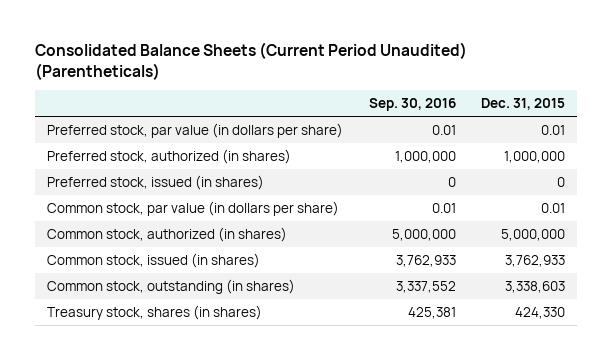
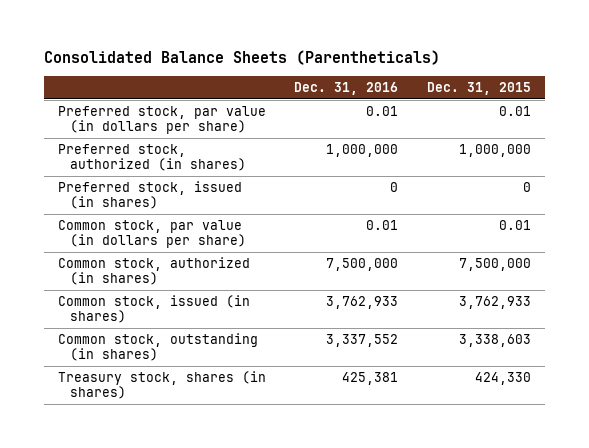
- Consolidated Balance Sheets (Current Period Unaudited) (Parentheticals)
+ Consolidated Balance Sheets (Parentheticals)
- | Sep. 30, 2016 | Dec. 31, 2015
+ | Dec. 31, 2016 | Dec. 31, 2015
- Common stock, authorized (in shares) | 5,000,000 | 5,000,000
+ Common stock, authorized (in shares) | 7,500,000 | 7,500,000

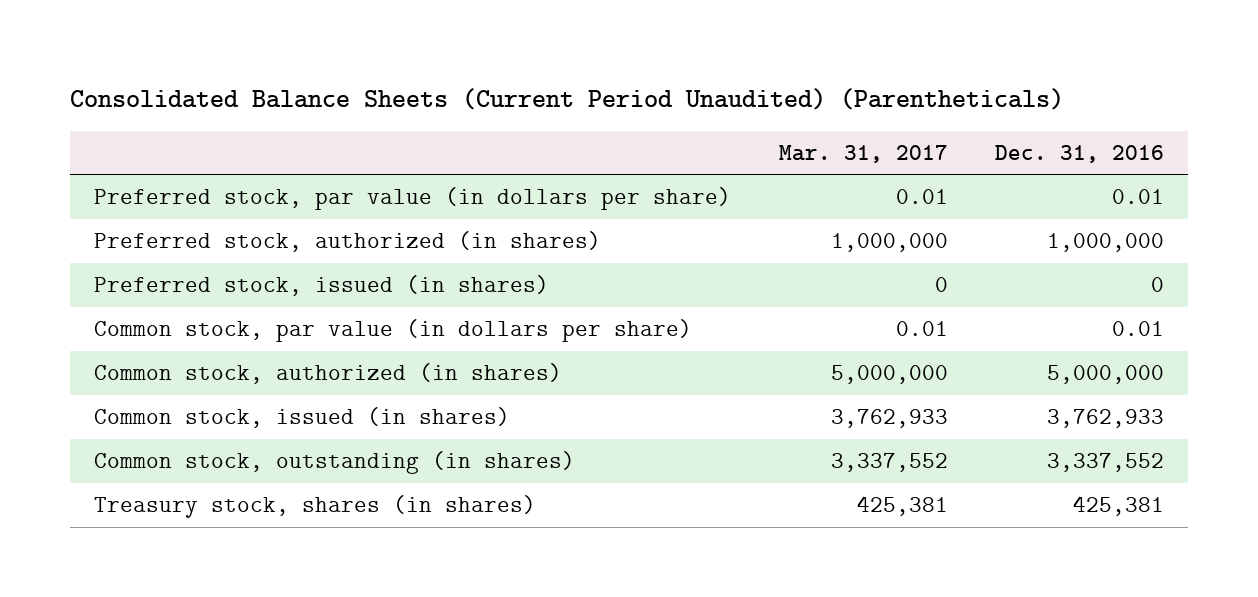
- Consolidated Balance Sheets (Parentheticals)
+ Consolidated Balance Sheets (Current Period Unaudited) (Parentheticals)
- | Dec. 31, 2016 | Dec. 31, 2015
+ | Mar. 31, 2017 | Dec. 31, 2016
- Common stock, authorized (in shares) | 7,500,000 | 7,500,000
+ Common stock, authorized (in shares) | 5,000,000 | 5,000,000

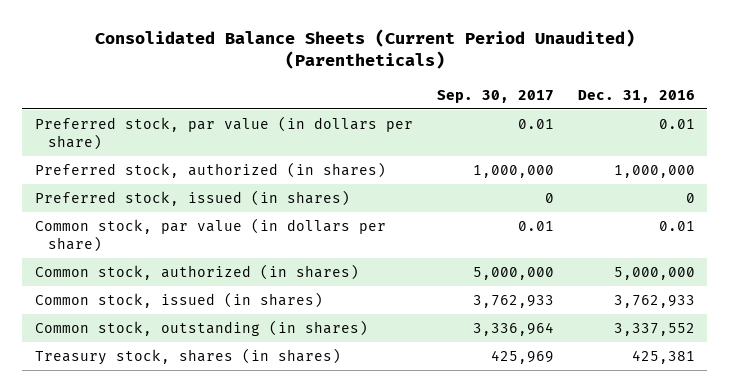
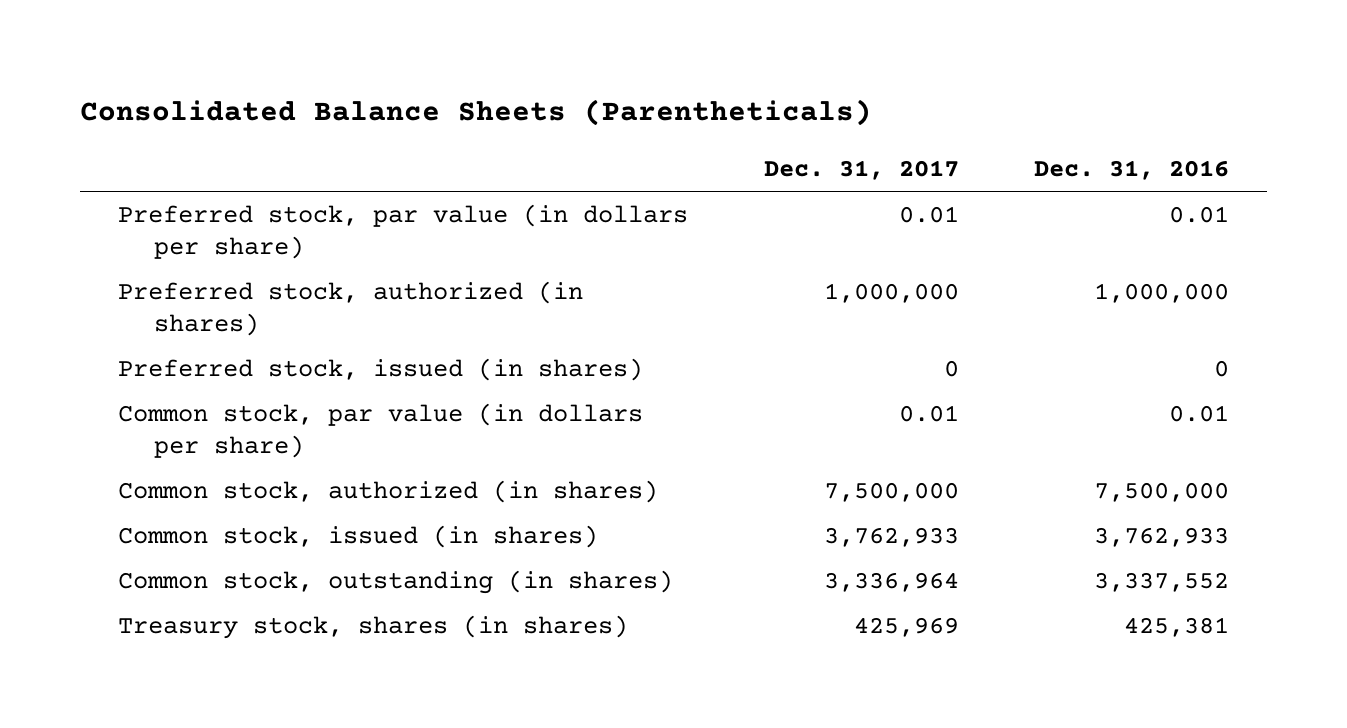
- Consolidated Balance Sheets (Current Period Unaudited) (Parentheticals)
+ Consolidated Balance Sheets (Parentheticals)
- | Sep. 30, 2017 | Dec. 31, 2016
+ | Dec. 31, 2017 | Dec. 31, 2016
- Common stock, authorized (in shares) | 5,000,000 | 5,000,000
+ Common stock, authorized (in shares) | 7,500,000 | 7,500,000

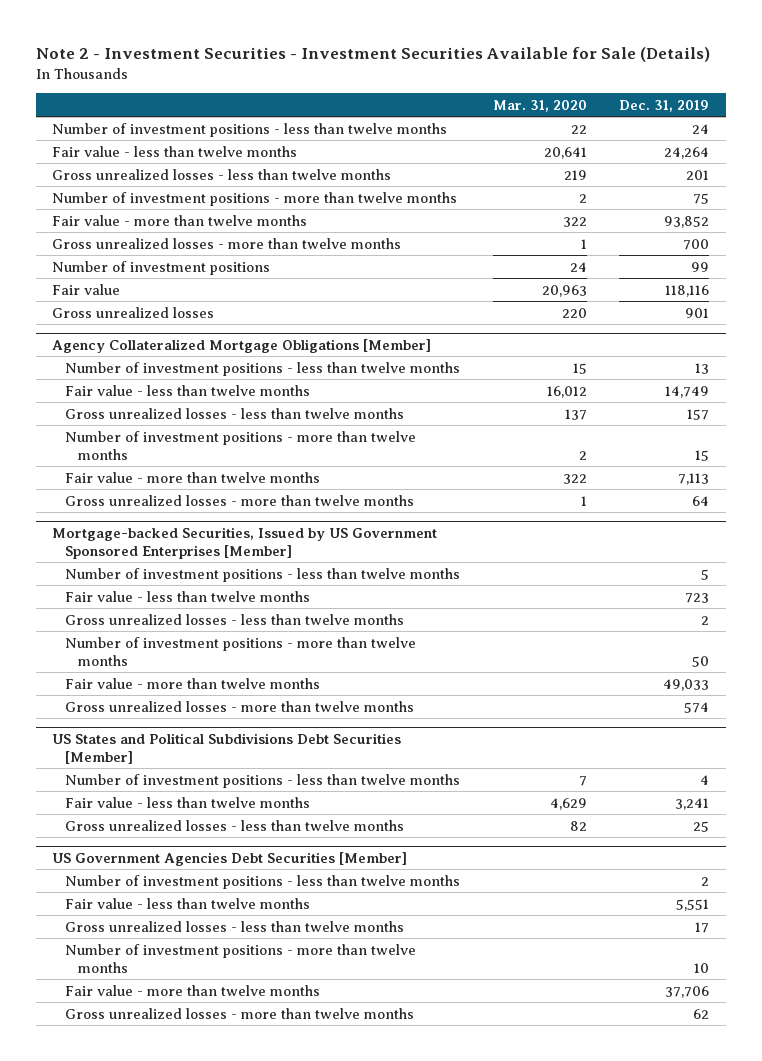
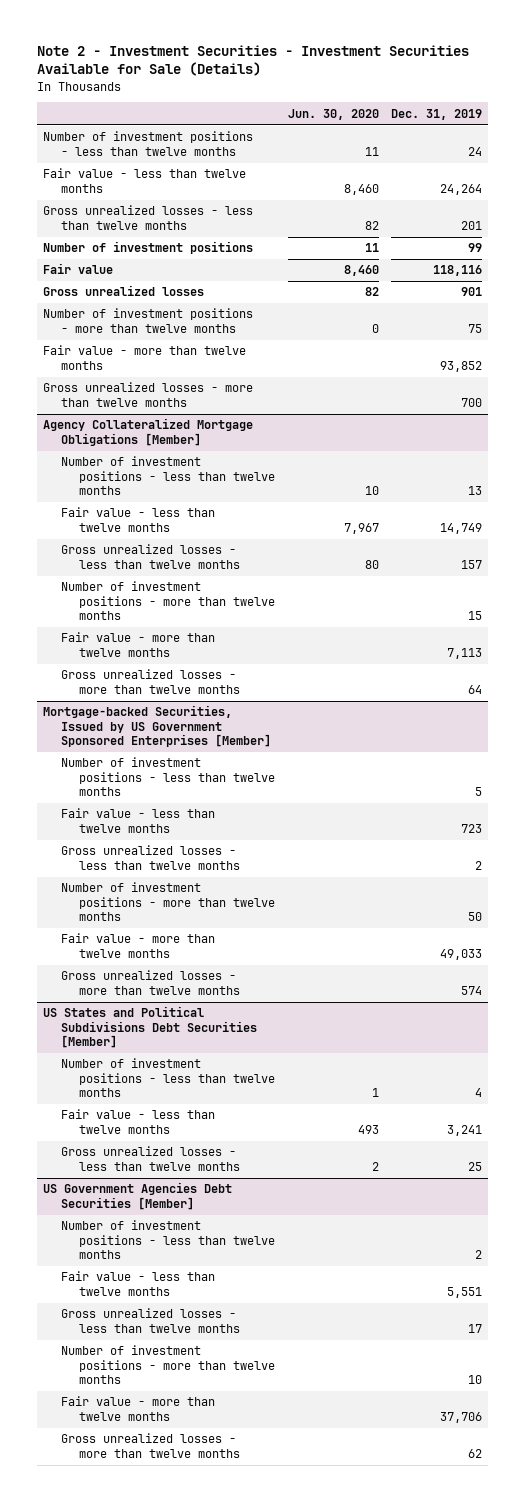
- | Mar. 31, 2020 | Dec. 31, 2019
+ | Jun. 30, 2020 | Dec. 31, 2019
moved down: Number of investment positions - more than twelve months | 0 | 75
moved down: Fair value - more than twelve months | | 93,852
moved down: Gross unrealized losses - more than twelve months | | 700

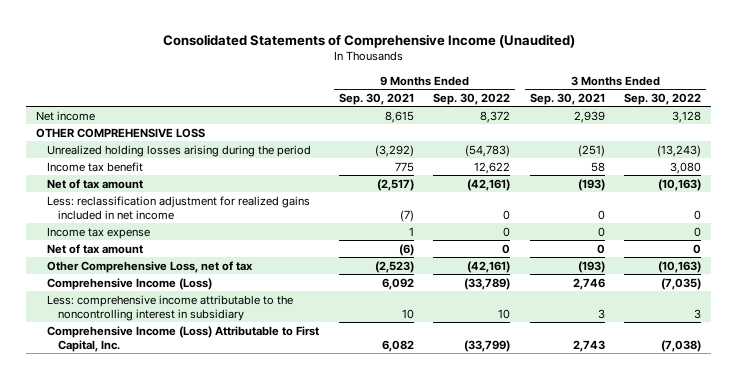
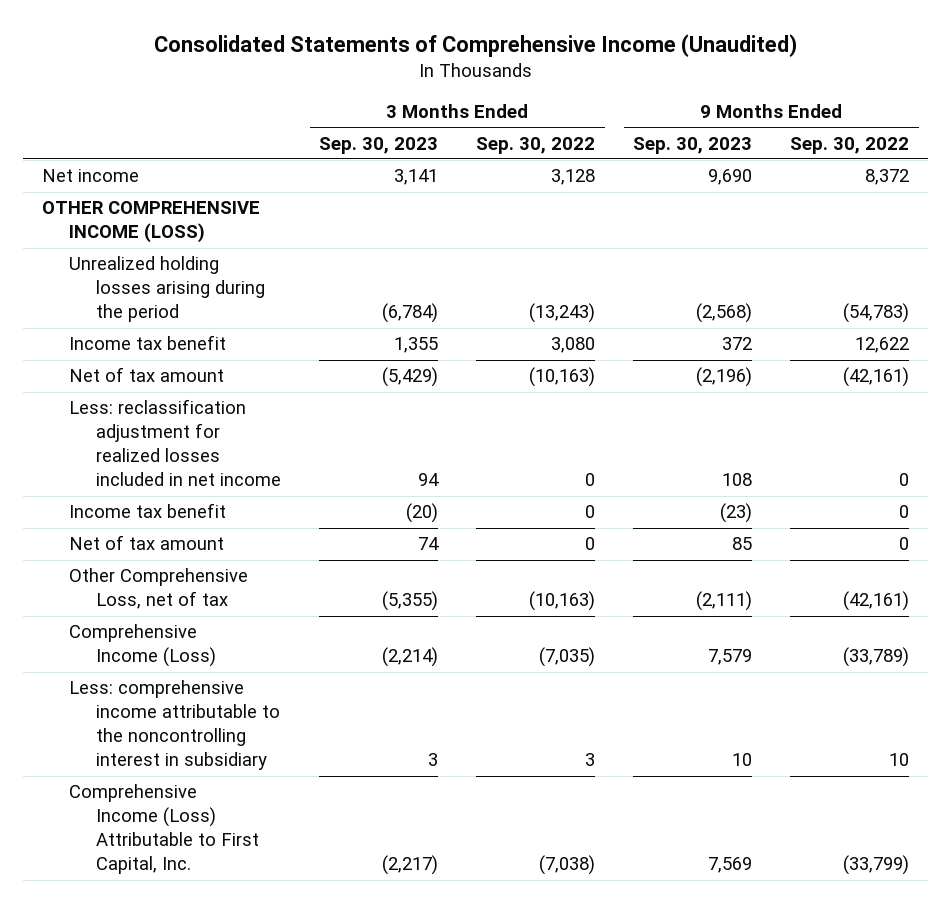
- | 9 Months Ended Sep. 30, 2021 | 9 Months Ended Sep. 30, 2022 | 3 Months Ended Sep. 30, 2021 | 3 Months Ended Sep. 30, 2022
+ | 3 Months Ended Sep. 30, 2023 | 3 Months Ended Sep. 30, 2022 | 9 Months Ended Sep. 30, 2023 | 9 Months Ended Sep. 30, 2022
- OTHER COMPREHENSIVE LOSS
+ OTHER COMPREHENSIVE INCOME (LOSS)
- Less: reclassification adjustment for realized gains included in net income | (7) | 0 | 0 | 0
- Income tax expense | 1 | 0 | 0 | 0
+ Less: reclassification adjustment for realized losses included in net income | 94 | 0 | 108 | 0
+ Income tax benefit | (20) | 0 | (23) | 0

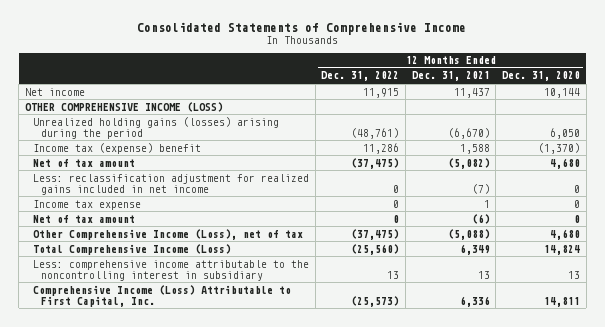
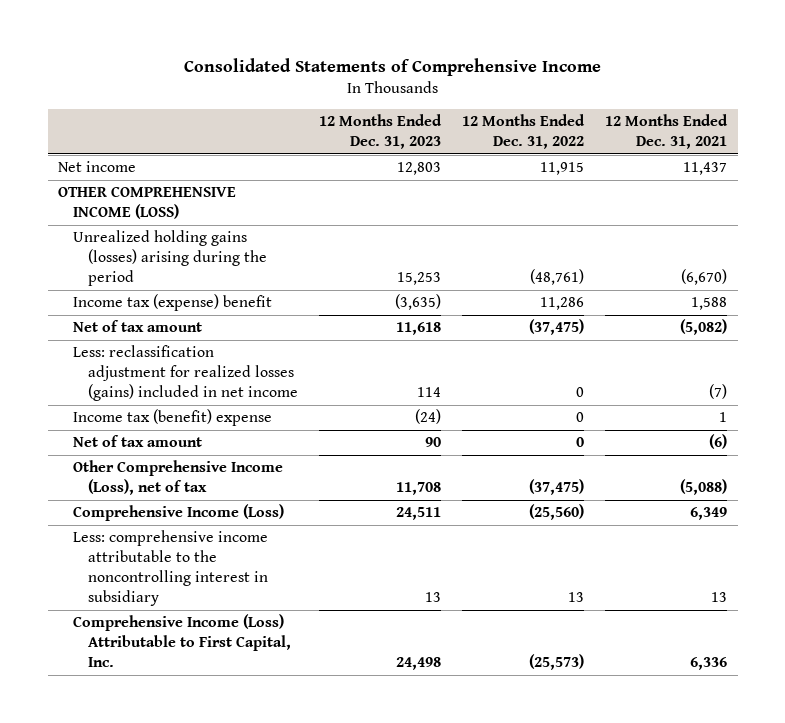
- | 12 Months Ended Dec. 31, 2022 | 12 Months Ended Dec. 31, 2021 | 12 Months Ended Dec. 31, 2020
+ | 12 Months Ended Dec. 31, 2023 | 12 Months Ended Dec. 31, 2022 | 12 Months Ended Dec. 31, 2021
- Less: reclassification adjustment for realized gains included in net income | 0 | (7) | 0
- Income tax expense | 0 | 1 | 0
+ Less: reclassification adjustment for realized losses (gains) included in net income | 114 | 0 | (7)
+ Income tax (benefit) expense | (24) | 0 | 1
- Total Comprehensive Income (Loss) | (25,560) | 6,349 | 14,824
+ Comprehensive Income (Loss) | 24,511 | (25,560) | 6,349

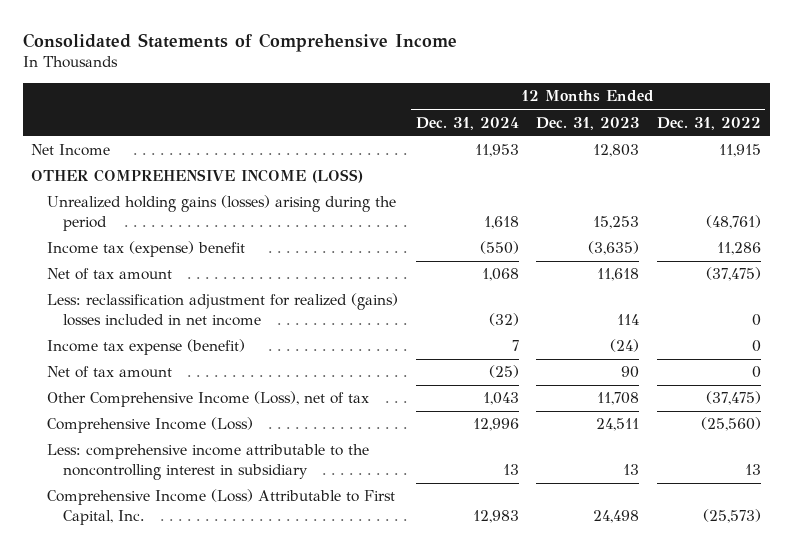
- | 12 Months Ended Dec. 31, 2023 | 12 Months Ended Dec. 31, 2022 | 12 Months Ended Dec. 31, 2021
+ | 12 Months Ended Dec. 31, 2024 | 12 Months Ended Dec. 31, 2023 | 12 Months Ended Dec. 31, 2022
- Net income | 12,803 | 11,915 | 11,437
+ Net Income | 11,953 | 12,803 | 11,915
- Less: reclassification adjustment for realized losses (gains) included in net income | 114 | 0 | (7)
- Income tax (benefit) expense | (24) | 0 | 1
+ Less: reclassification adjustment for realized (gains) losses included in net income | (32) | 114 | 0
+ Income tax expense (benefit) | 7 | (24) | 0

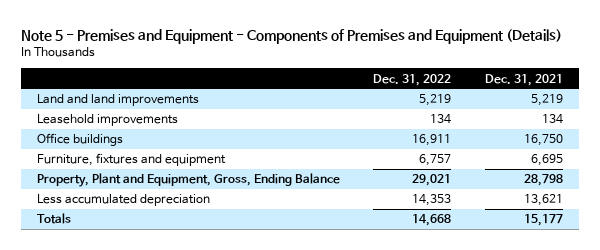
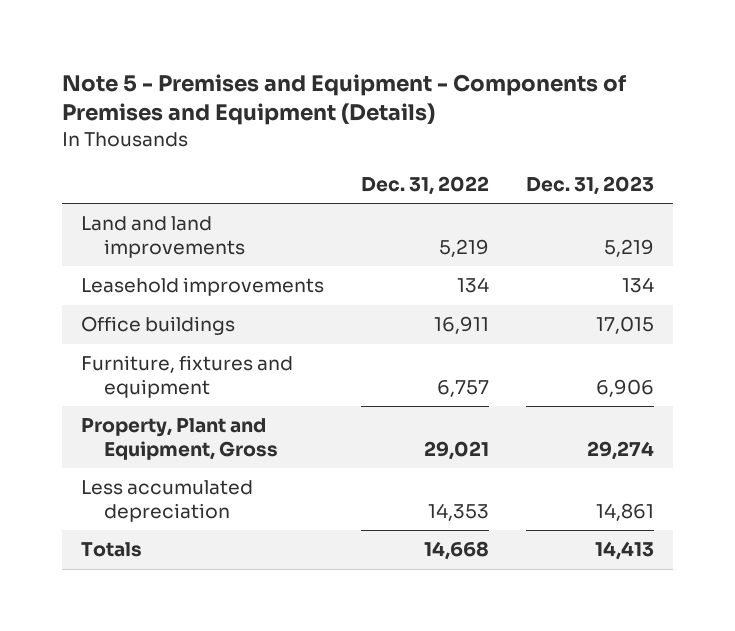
- | Dec. 31, 2022 | Dec. 31, 2021
+ | Dec. 31, 2022 | Dec. 31, 2023
- Property, Plant and Equipment, Gross, Ending Balance | 29,021 | 28,798
+ Property, Plant and Equipment, Gross | 29,021 | 29,274

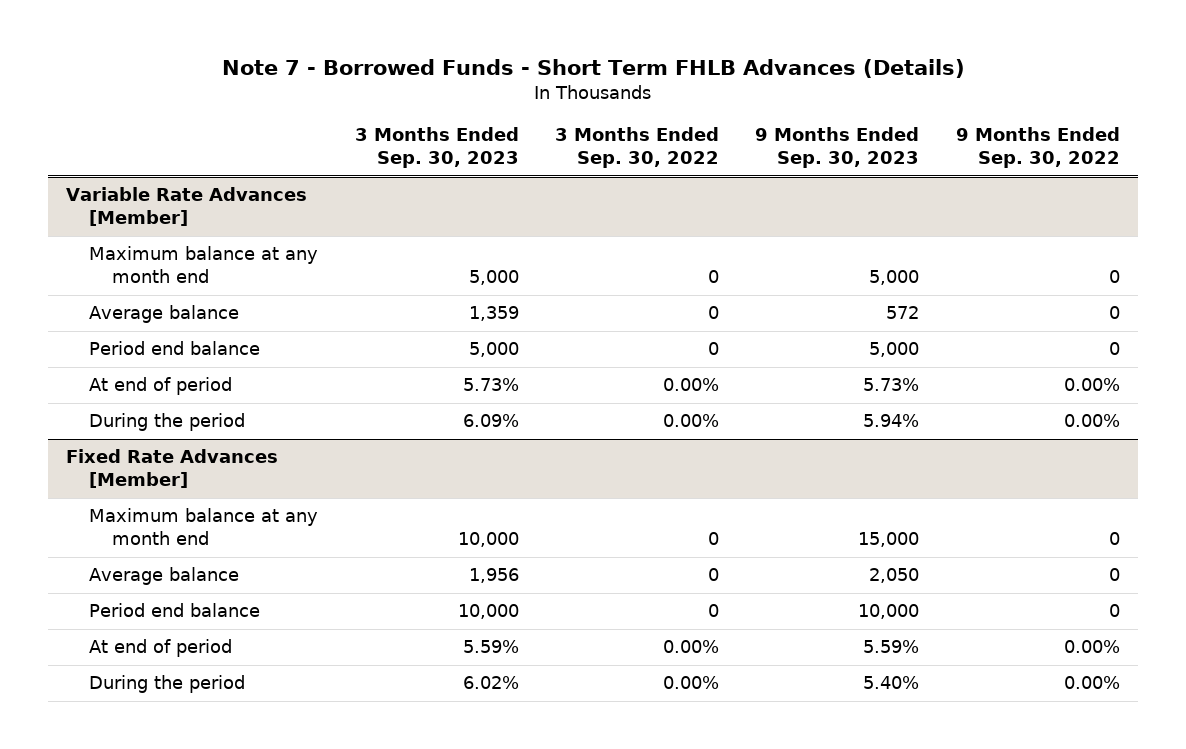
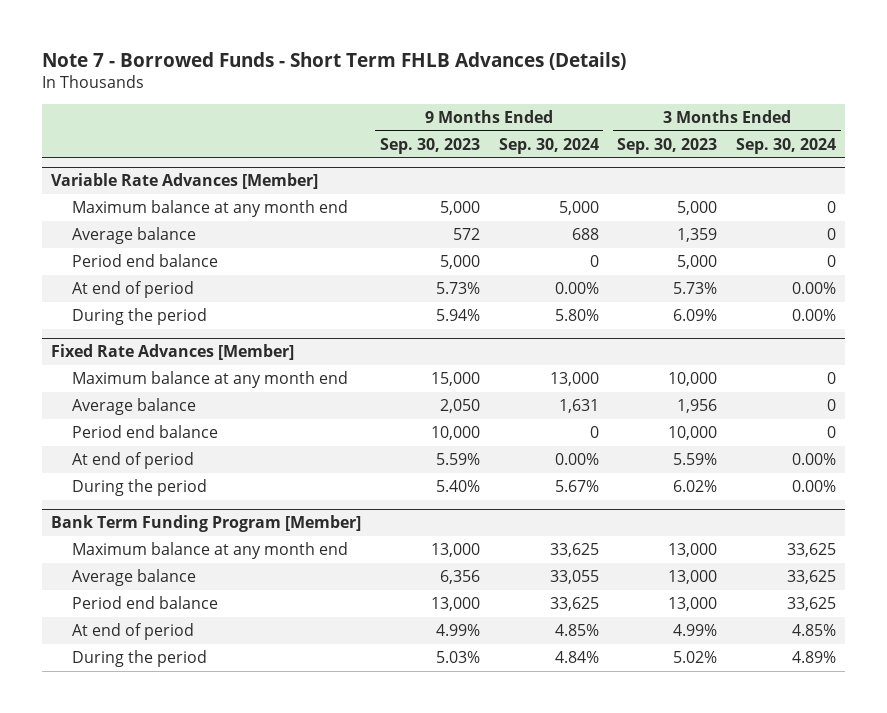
- | 3 Months Ended Sep. 30, 2023 | 3 Months Ended Sep. 30, 2022 | 9 Months Ended Sep. 30, 2023 | 9 Months Ended Sep. 30, 2022
+ | 9 Months Ended Sep. 30, 2023 | 9 Months Ended Sep. 30, 2024 | 3 Months Ended Sep. 30, 2023 | 3 Months Ended Sep. 30, 2024
+ Bank Term Funding Program [Member]
+ Maximum balance at any month end | 13,000 | 33,625 | 13,000 | 33,625
+ Average balance | 6,356 | 33,055 | 13,000 | 33,625
+ Period end balance | 13,000 | 33,625 | 13,000 | 33,625
+ At end of period | 4.99% | 4.85% | 4.99% | 4.85%
+ During the period | 5.03% | 4.84% | 5.02% | 4.89%

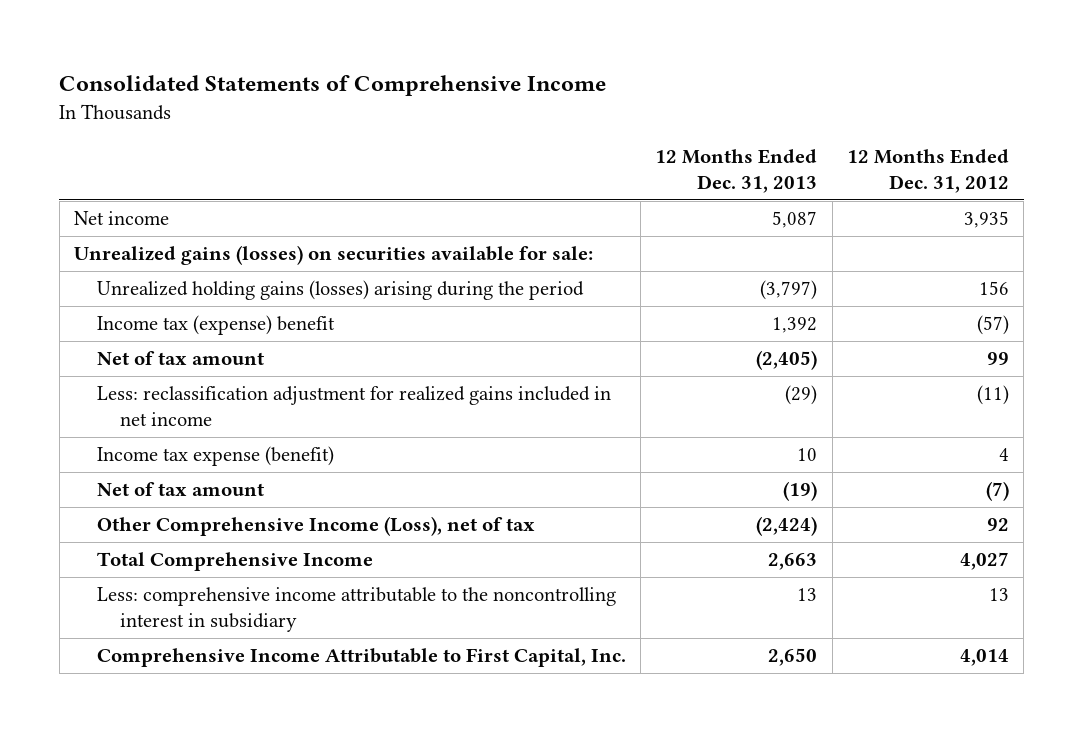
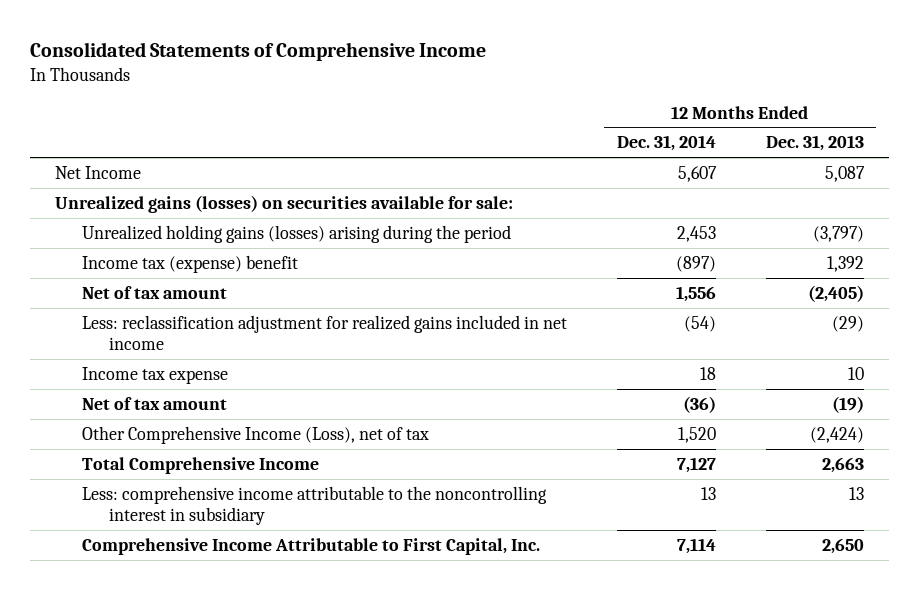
- | 12 Months Ended Dec. 31, 2013 | 12 Months Ended Dec. 31, 2012
+ | 12 Months Ended Dec. 31, 2014 | 12 Months Ended Dec. 31, 2013
- Net income | 5,087 | 3,935
+ Net Income | 5,607 | 5,087
- Income tax expense (benefit) | 10 | 4
+ Income tax expense | 18 | 10

